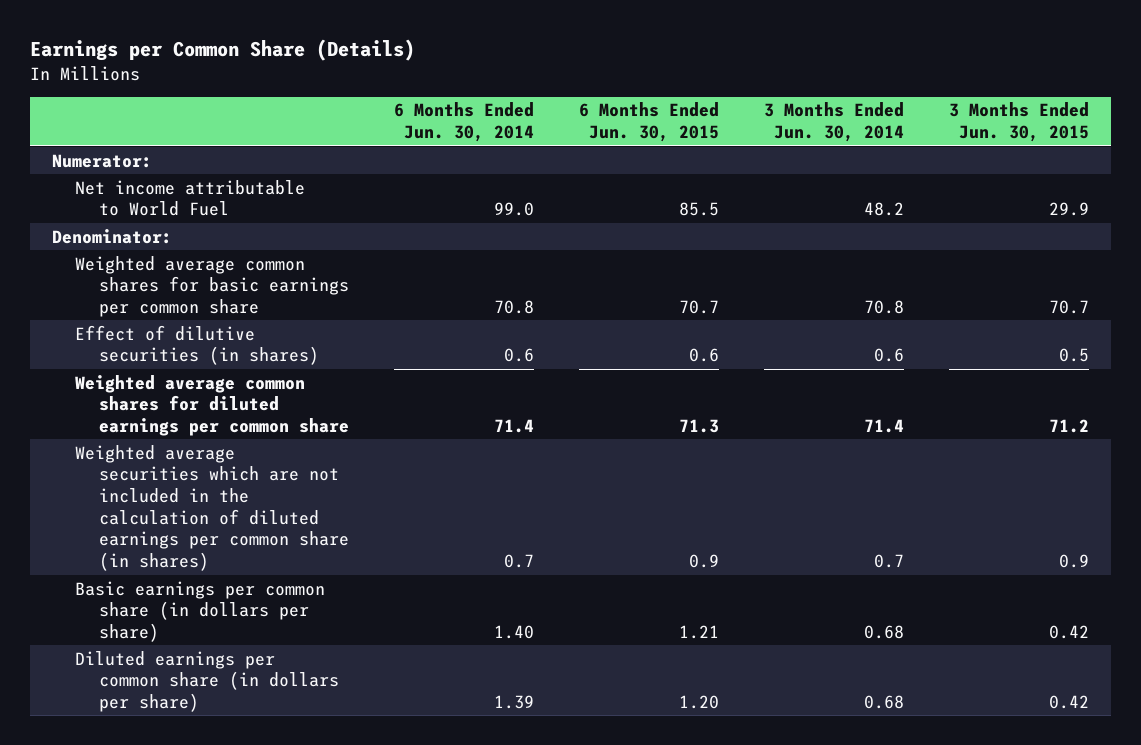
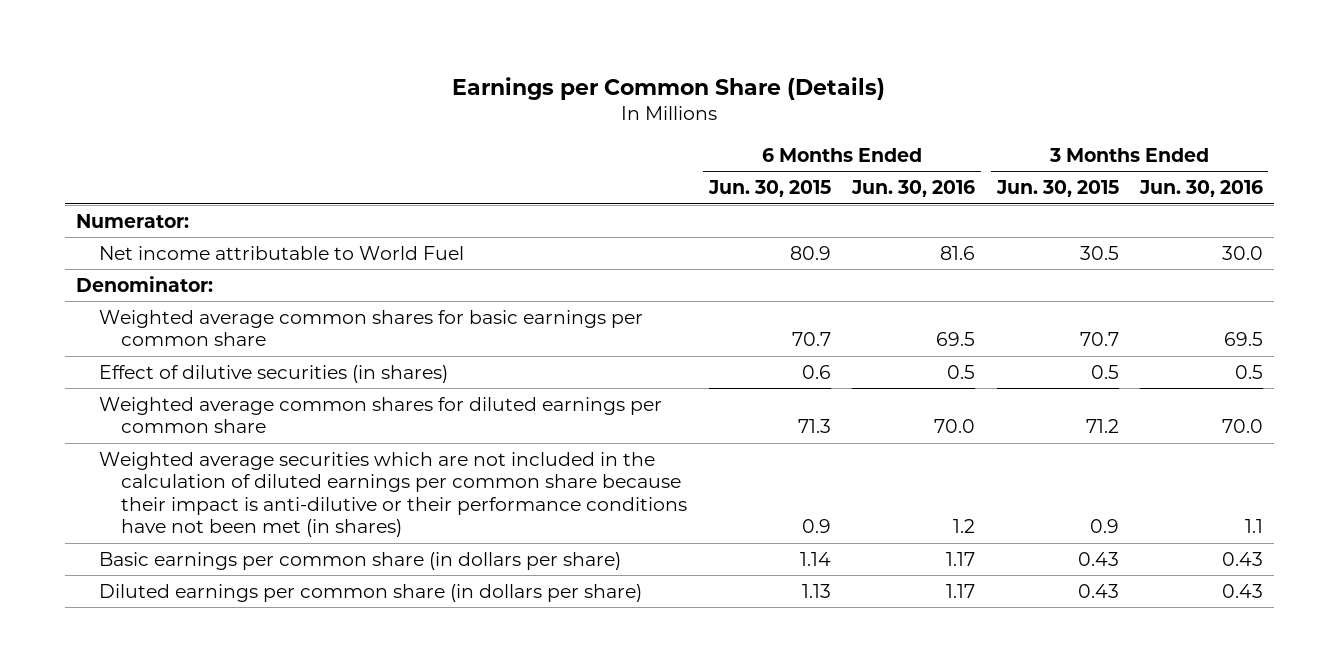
- | 6 Months Ended Jun. 30, 2014 | 6 Months Ended Jun. 30, 2015 | 3 Months Ended Jun. 30, 2014 | 3 Months Ended Jun. 30, 2015
+ | 6 Months Ended Jun. 30, 2015 | 6 Months Ended Jun. 30, 2016 | 3 Months Ended Jun. 30, 2015 | 3 Months Ended Jun. 30, 2016
- Net income attributable to World Fuel | 99.0 | 85.5 | 48.2 | 29.9
+ Net income attributable to World Fuel | 80.9 | 81.6 | 30.5 | 30.0
- Weighted average securities which are not included in the calculation of diluted earnings per common share (in shares) | 0.7 | 0.9 | 0.7 | 0.9
- Basic earnings per common share (in dollars per share) | 1.40 | 1.21 | 0.68 | 0.42
- Diluted earnings per common share (in dollars per share) | 1.39 | 1.20 | 0.68 | 0.42
+ Weighted average securities which are not included in the calculation of diluted earnings per common share because their impact is anti-dilutive or their performance conditions have not been met (in shares) | 0.9 | 1.2 | 0.9 | 1.1
+ Basic earnings per common share (in dollars per share) | 1.14 | 1.17 | 0.43 | 0.43
+ Diluted earnings per common share (in dollars per share) | 1.13 | 1.17 | 0.43 | 0.43

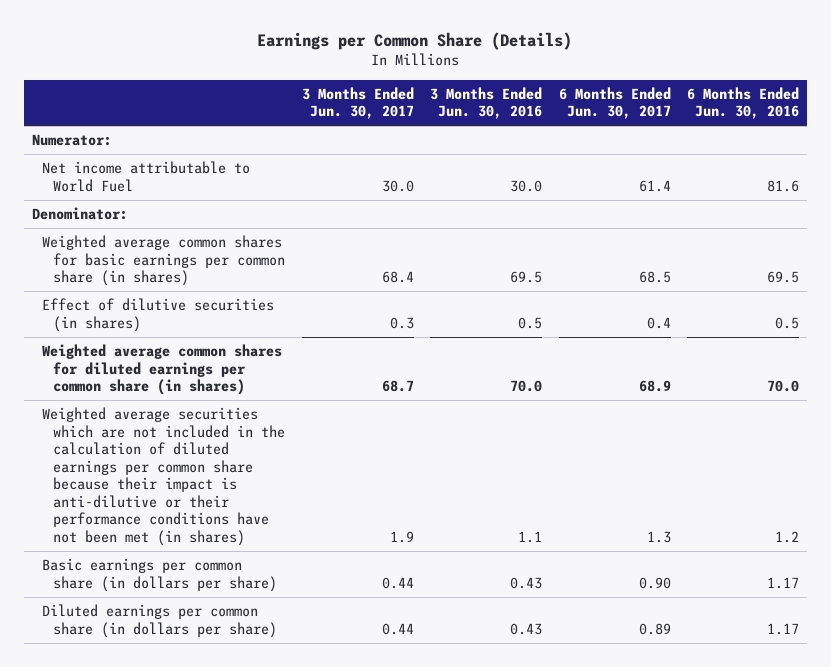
- | 6 Months Ended Jun. 30, 2015 | 6 Months Ended Jun. 30, 2016 | 3 Months Ended Jun. 30, 2015 | 3 Months Ended Jun. 30, 2016
+ | 3 Months Ended Jun. 30, 2017 | 3 Months Ended Jun. 30, 2016 | 6 Months Ended Jun. 30, 2017 | 6 Months Ended Jun. 30, 2016
- Weighted average common shares for basic earnings per common share | 70.7 | 69.5 | 70.7 | 69.5
+ Weighted average common shares for basic earnings per common share (in shares) | 68.4 | 69.5 | 68.5 | 69.5
- Weighted average common shares for diluted earnings per common share | 71.3 | 70.0 | 71.2 | 70.0
+ Weighted average common shares for diluted earnings per common share (in shares) | 68.7 | 70.0 | 68.9 | 70.0

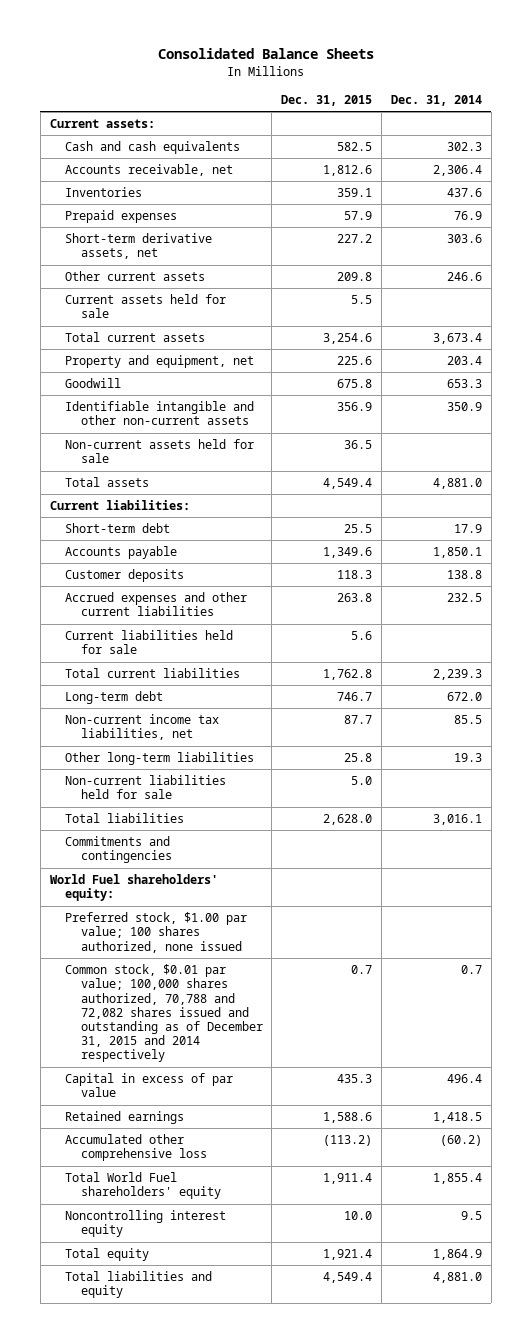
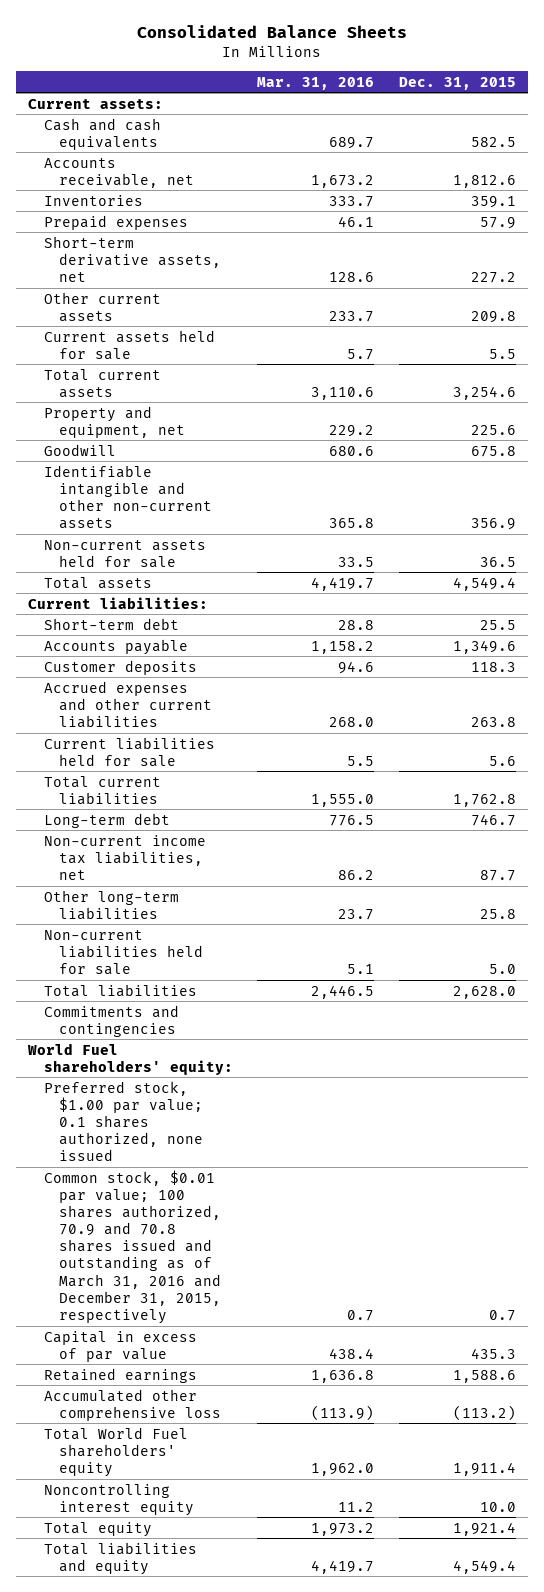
- | Dec. 31, 2015 | Dec. 31, 2014
+ | Mar. 31, 2016 | Dec. 31, 2015
- Preferred stock, $1.00 par value; 100 shares authorized, none issued
- Common stock, $0.01 par value; 100,000 shares authorized, 70,788 and 72,082 shares issued and outstanding as of December 31, 2015 and 2014 respectively | 0.7 | 0.7
+ Preferred stock, $1.00 par value; 0.1 shares authorized, none issued
+ Common stock, $0.01 par value; 100 shares authorized, 70.9 and 70.8 shares issued and outstanding as of March 31, 2016 and December 31, 2015, respectively | 0.7 | 0.7

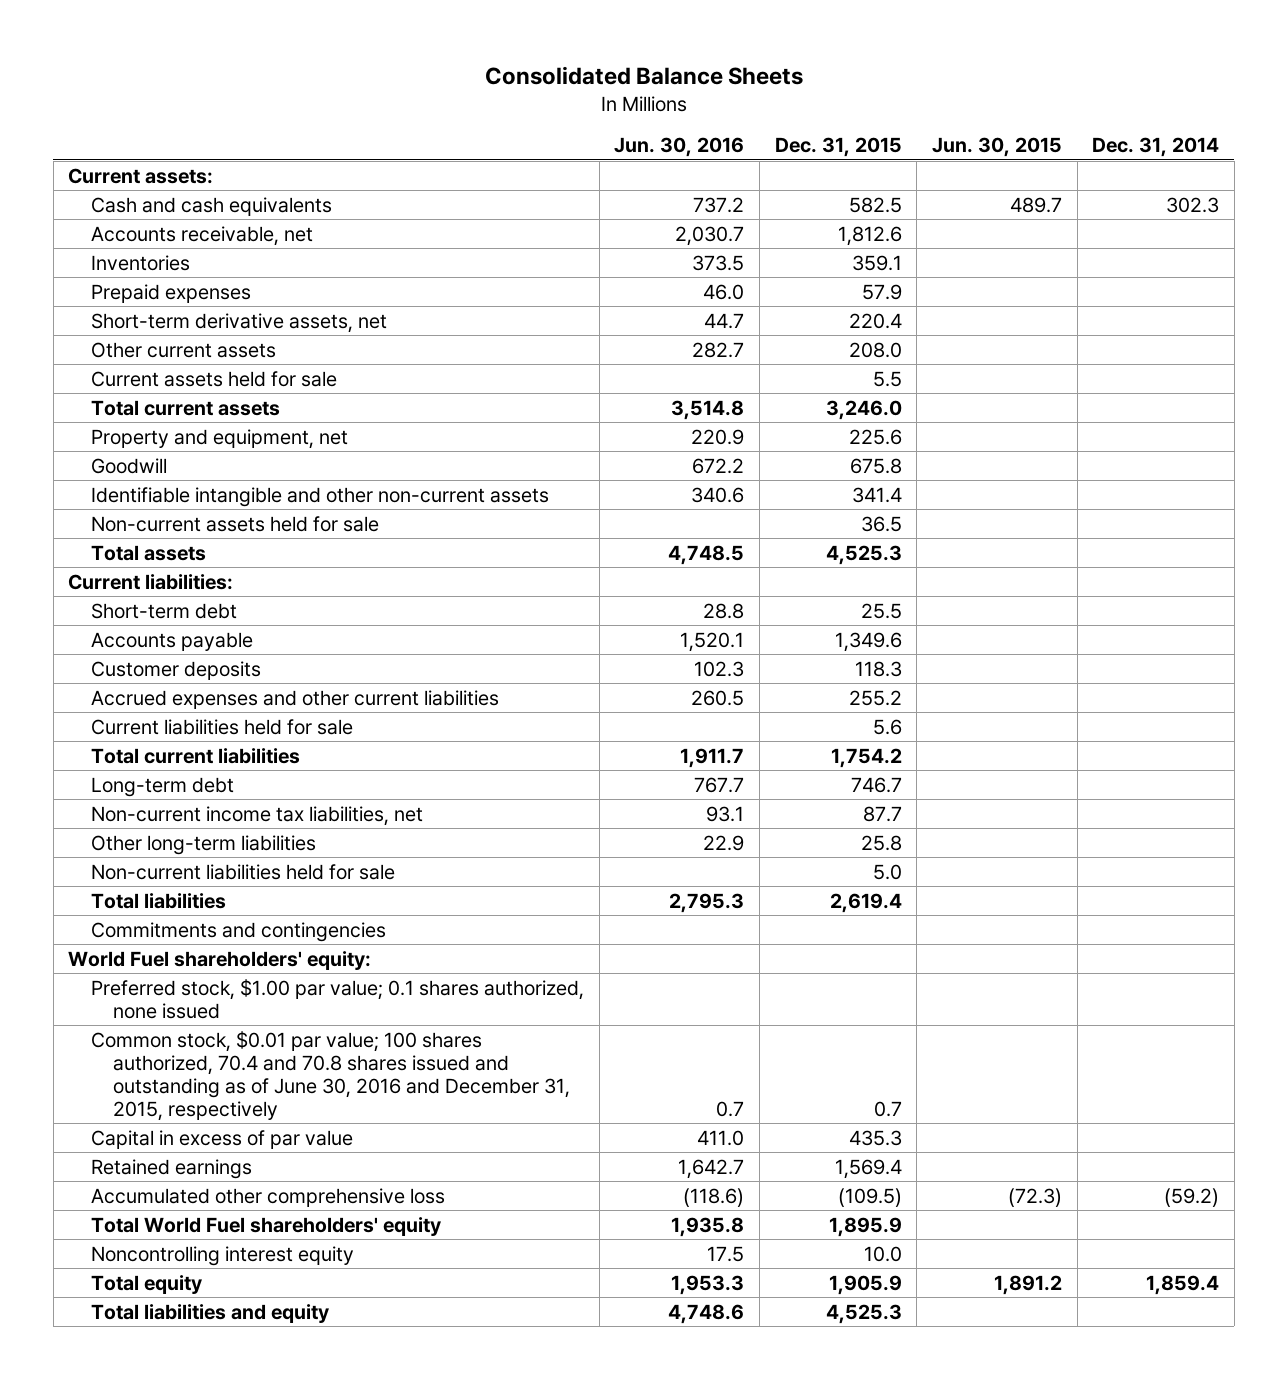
- | Mar. 31, 2016 | Dec. 31, 2015
+ | Jun. 30, 2016 | Dec. 31, 2015 | Jun. 30, 2015 | Dec. 31, 2014
- Short-term derivative assets, net | 128.6 | 227.2
- Other current assets | 233.7 | 209.8
+ Short-term derivative assets, net | 44.7 | 220.4 | |
+ Other current assets | 282.7 | 208.0 | |
- Total current assets | 3,110.6 | 3,254.6
+ Total current assets | 3,514.8 | 3,246.0 | |
- Identifiable intangible and other non-current assets | 365.8 | 356.9
+ Identifiable intangible and other non-current assets | 340.6 | 341.4 | |
- Total assets | 4,419.7 | 4,549.4
+ Total assets | 4,748.5 | 4,525.3 | |
- Accrued expenses and other current liabilities | 268.0 | 263.8
+ Accrued expenses and other current liabilities | 260.5 | 255.2 | |
- Total current liabilities | 1,555.0 | 1,762.8
+ Total current liabilities | 1,911.7 | 1,754.2 | |
- Total liabilities | 2,446.5 | 2,628.0
+ Total liabilities | 2,795.3 | 2,619.4 | |
- Common stock, $0.01 par value; 100 shares authorized, 70.9 and 70.8 shares issued and outstanding as of March 31, 2016 and December 31, 2015, respectively | 0.7 | 0.7
+ Common stock, $0.01 par value; 100 shares authorized, 70.4 and 70.8 shares issued and outstanding as of June 30, 2016 and December 31, 2015, respectively | 0.7 | 0.7 | |
- Retained earnings | 1,636.8 | 1,588.6
- Accumulated other comprehensive loss | (113.9) | (113.2)
- Total World Fuel shareholders' equity | 1,962.0 | 1,911.4
+ Retained earnings | 1,642.7 | 1,569.4 | |
+ Accumulated other comprehensive loss | (118.6) | (109.5) | (72.3) | (59.2)
+ Total World Fuel shareholders' equity | 1,935.8 | 1,895.9 | |
- Total equity | 1,973.2 | 1,921.4
- Total liabilities and equity | 4,419.7 | 4,549.4
+ Total equity | 1,953.3 | 1,905.9 | 1,891.2 | 1,859.4
+ Total liabilities and equity | 4,748.6 | 4,525.3 | |

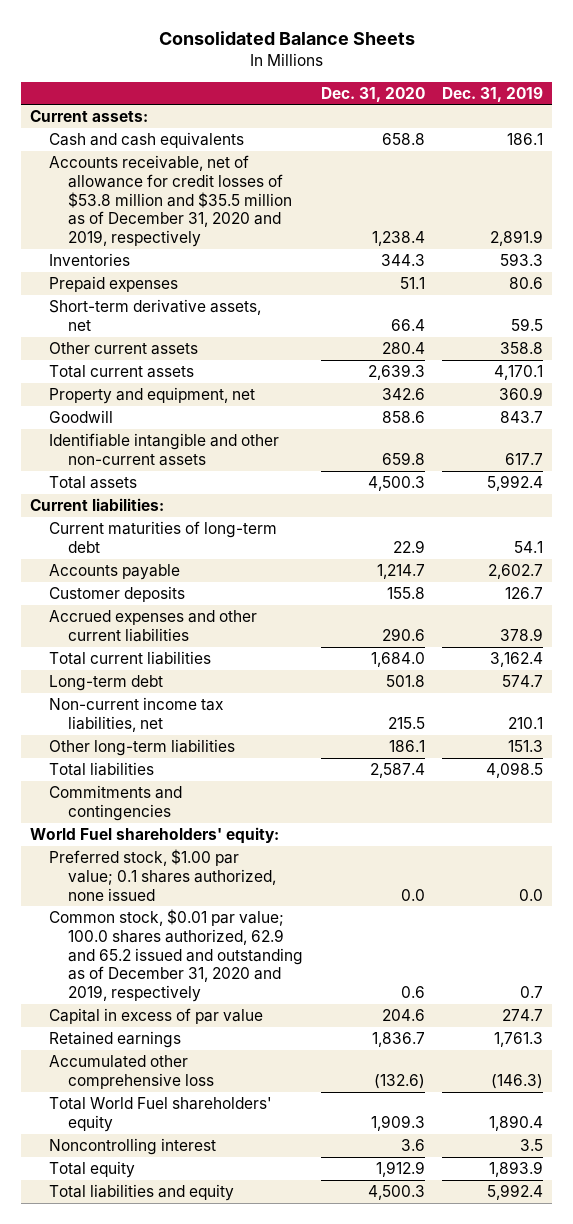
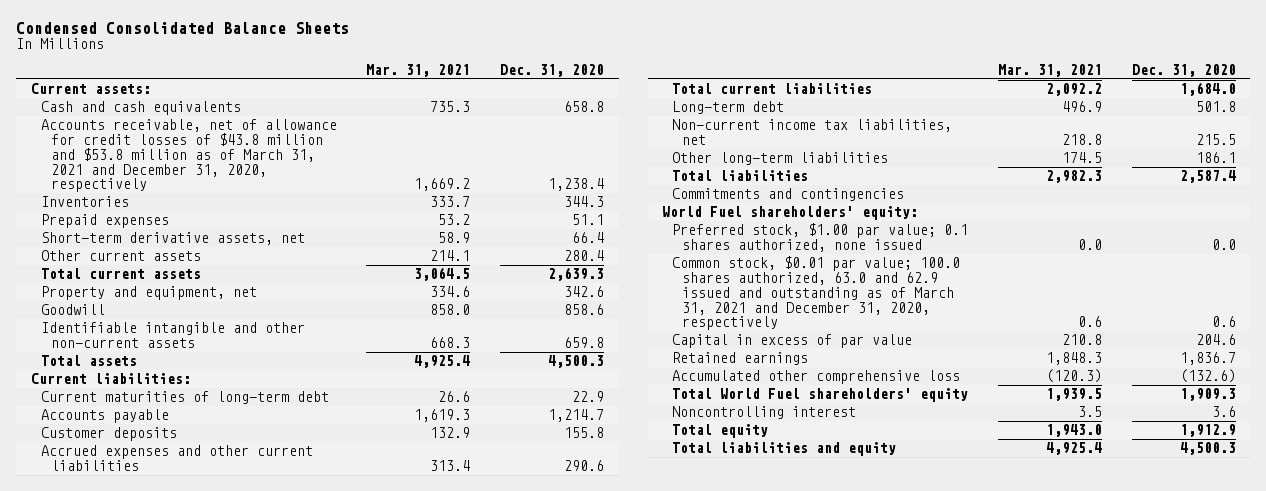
- Consolidated Balance Sheets
+ Condensed Consolidated Balance Sheets
- | Dec. 31, 2020 | Dec. 31, 2019
+ | Mar. 31, 2021 | Dec. 31, 2020
- Accounts receivable, net of allowance for credit losses of $53.8 million and $35.5 million as of December 31, 2020 and 2019, respectively | 1,238.4 | 2,891.9
+ Accounts receivable, net of allowance for credit losses of $43.8 million and $53.8 million as of March 31, 2021 and December 31, 2020, respectively | 1,669.2 | 1,238.4
- Common stock, $0.01 par value; 100.0 shares authorized, 62.9 and 65.2 issued and outstanding as of December 31, 2020 and 2019, respectively | 0.6 | 0.7
+ Common stock, $0.01 par value; 100.0 shares authorized, 63.0 and 62.9 issued and outstanding as of March 31, 2021 and December 31, 2020, respectively | 0.6 | 0.6

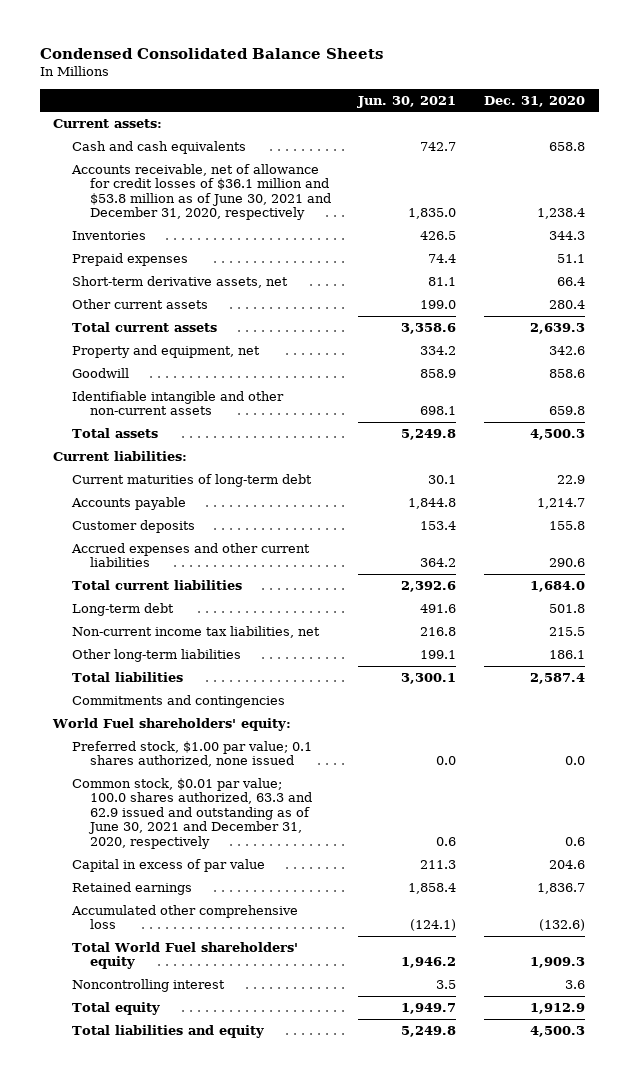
- | Mar. 31, 2021 | Dec. 31, 2020
+ | Jun. 30, 2021 | Dec. 31, 2020
- Accounts receivable, net of allowance for credit losses of $43.8 million and $53.8 million as of March 31, 2021 and December 31, 2020, respectively | 1,669.2 | 1,238.4
+ Accounts receivable, net of allowance for credit losses of $36.1 million and $53.8 million as of June 30, 2021 and December 31, 2020, respectively | 1,835.0 | 1,238.4
- Common stock, $0.01 par value; 100.0 shares authorized, 63.0 and 62.9 issued and outstanding as of March 31, 2021 and December 31, 2020, respectively | 0.6 | 0.6
+ Common stock, $0.01 par value; 100.0 shares authorized, 63.3 and 62.9 issued and outstanding as of June 30, 2021 and December 31, 2020, respectively | 0.6 | 0.6

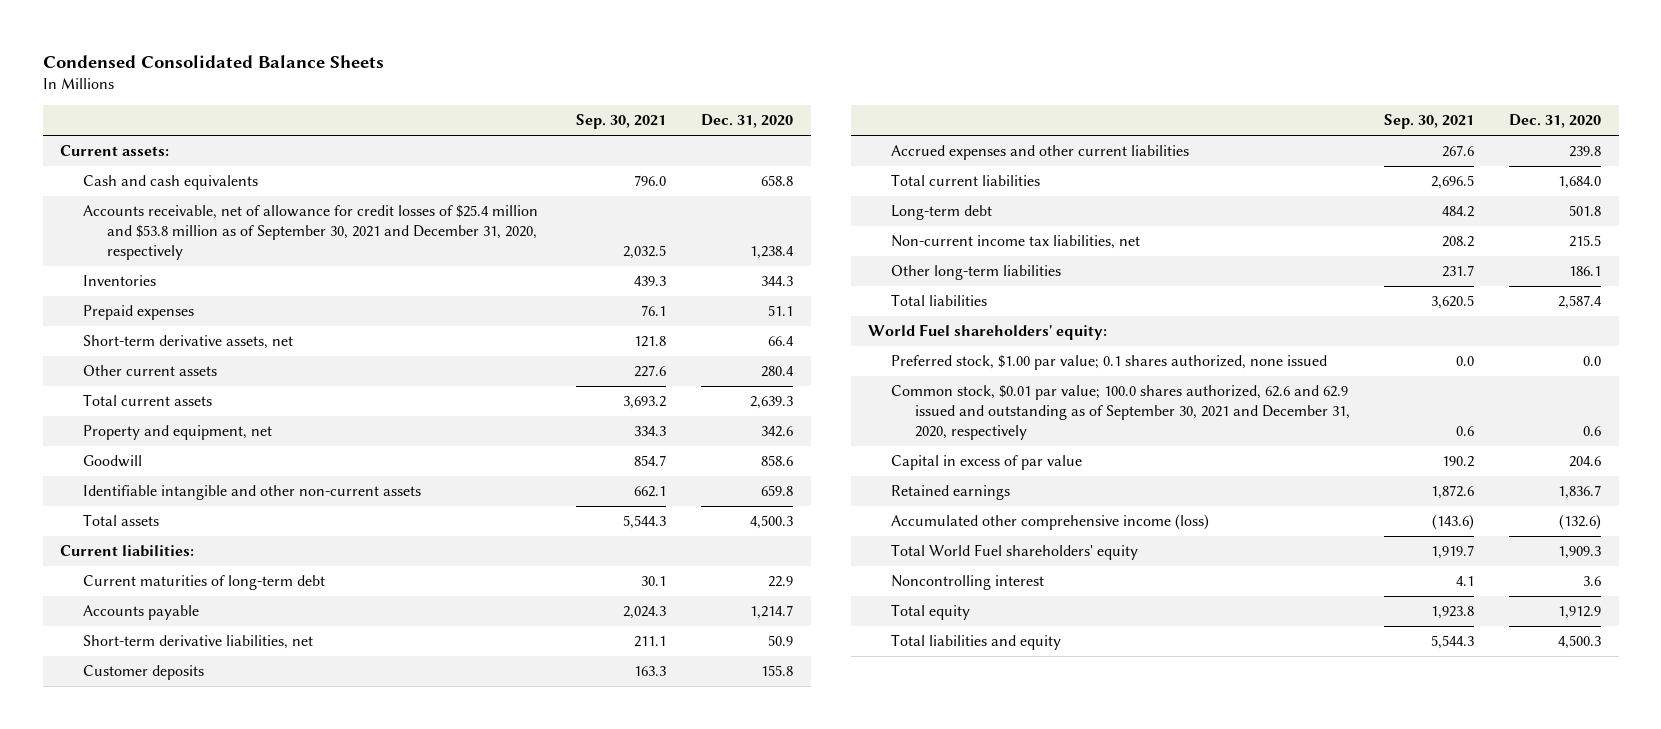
- | Jun. 30, 2021 | Dec. 31, 2020
+ | Sep. 30, 2021 | Dec. 31, 2020
- Accounts receivable, net of allowance for credit losses of $36.1 million and $53.8 million as of June 30, 2021 and December 31, 2020, respectively | 1,835.0 | 1,238.4
+ Accounts receivable, net of allowance for credit losses of $25.4 million and $53.8 million as of September 30, 2021 and December 31, 2020, respectively | 2,032.5 | 1,238.4
+ Short-term derivative liabilities, net | 211.1 | 50.9
- Accrued expenses and other current liabilities | 364.2 | 290.6
+ Accrued expenses and other current liabilities | 267.6 | 239.8
- Commitments and contingencies
- Common stock, $0.01 par value; 100.0 shares authorized, 63.3 and 62.9 issued and outstanding as of June 30, 2021 and December 31, 2020, respectively | 0.6 | 0.6
+ Common stock, $0.01 par value; 100.0 shares authorized, 62.6 and 62.9 issued and outstanding as of September 30, 2021 and December 31, 2020, respectively | 0.6 | 0.6
- Accumulated other comprehensive loss | (124.1) | (132.6)
+ Accumulated other comprehensive income (loss) | (143.6) | (132.6)

